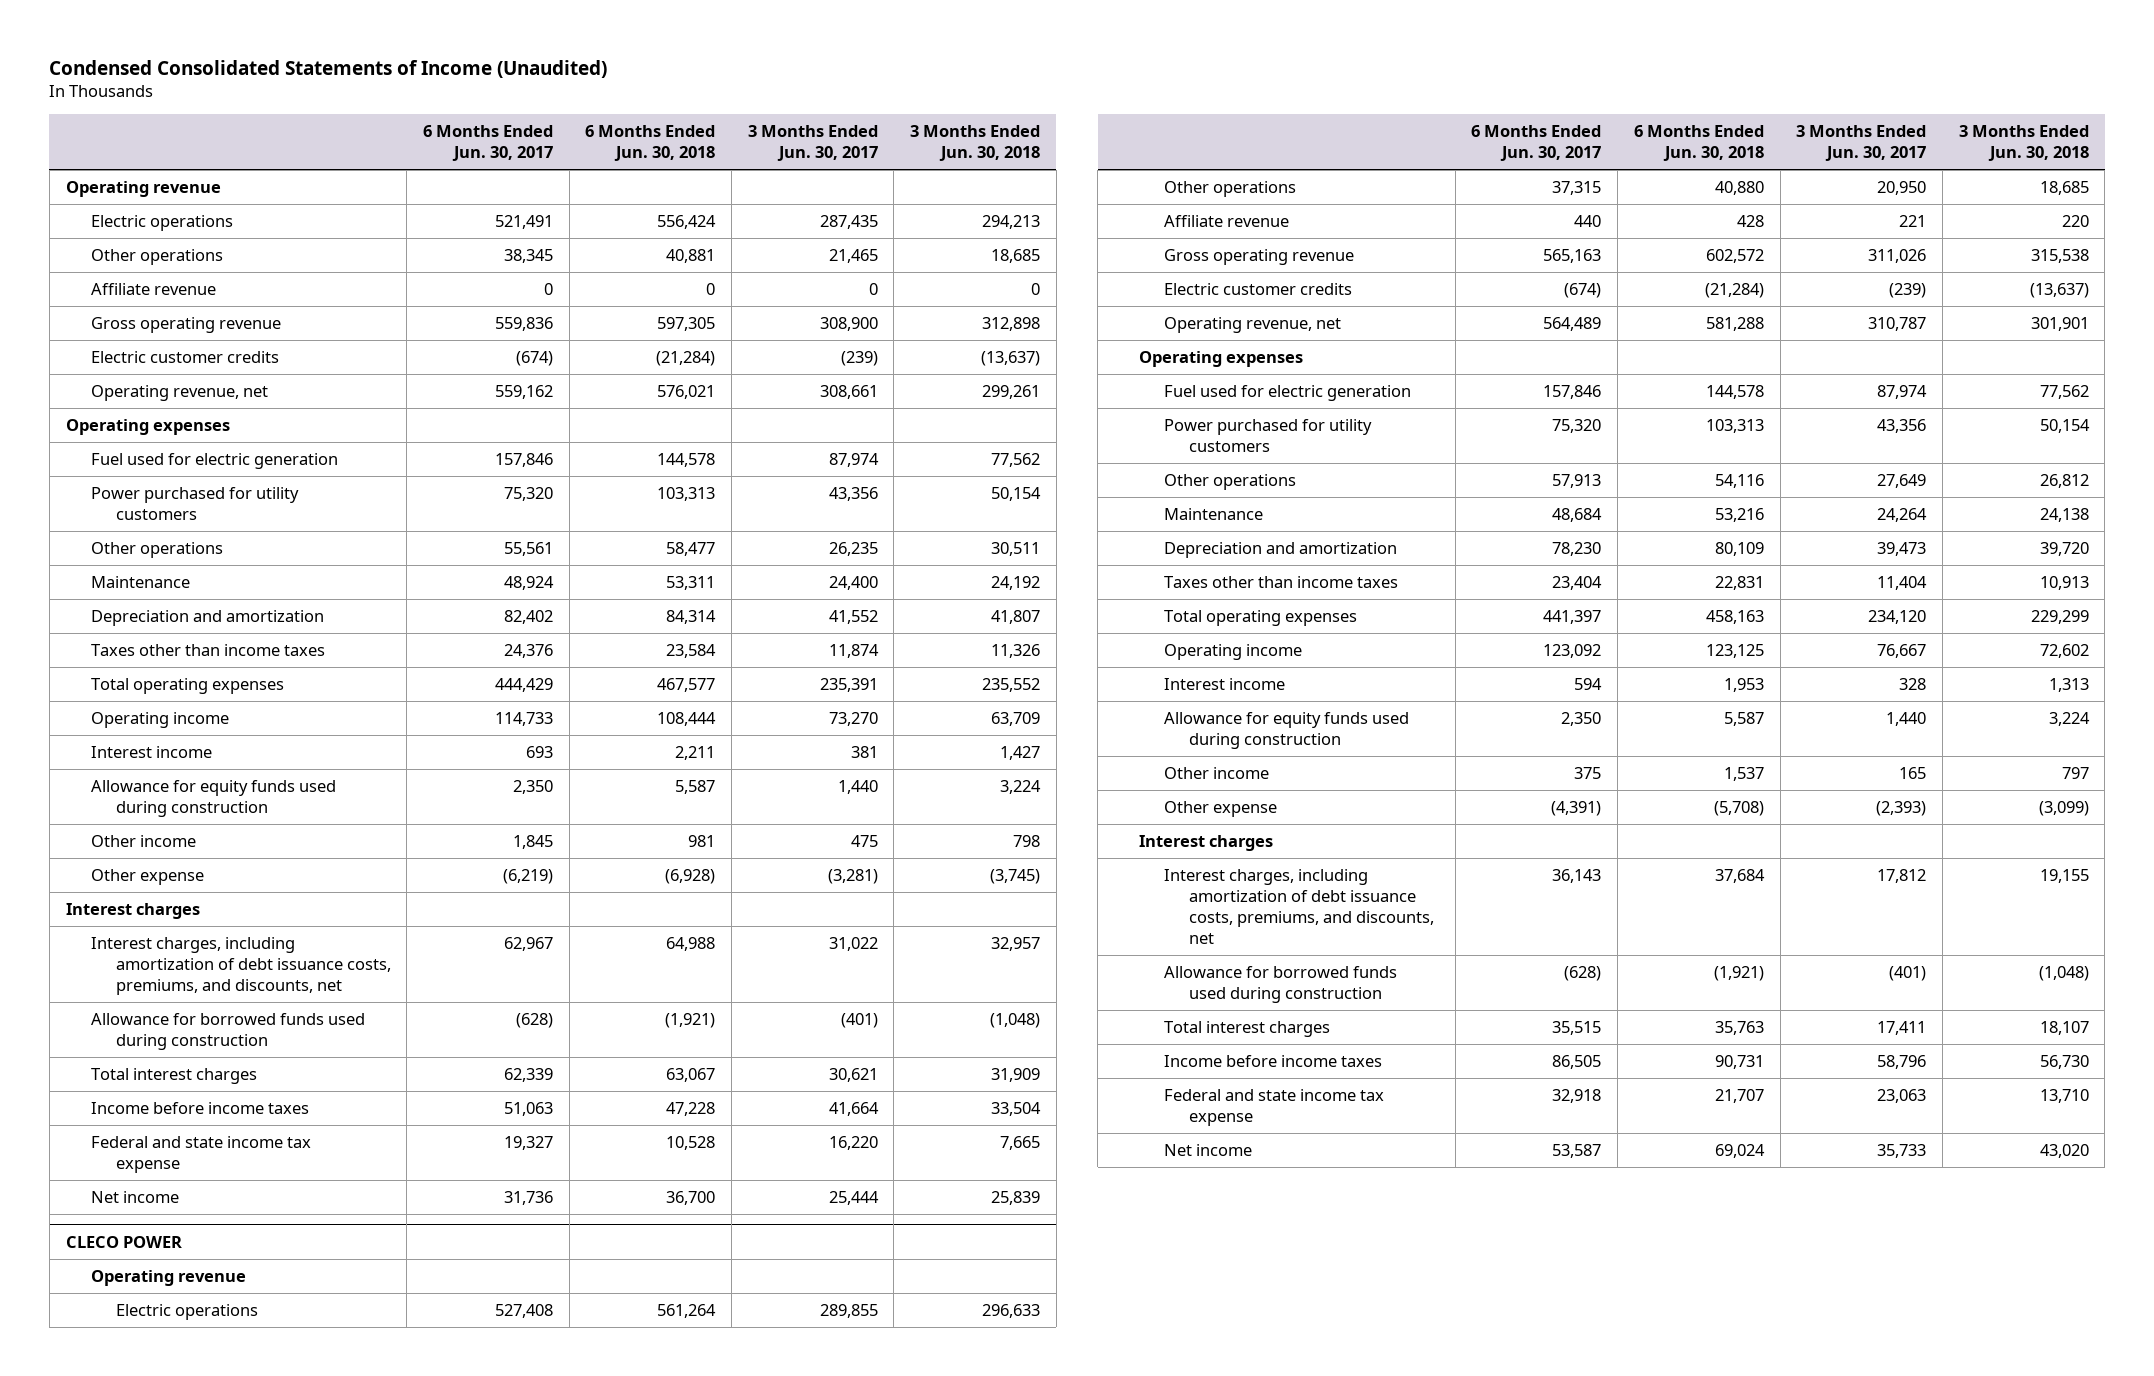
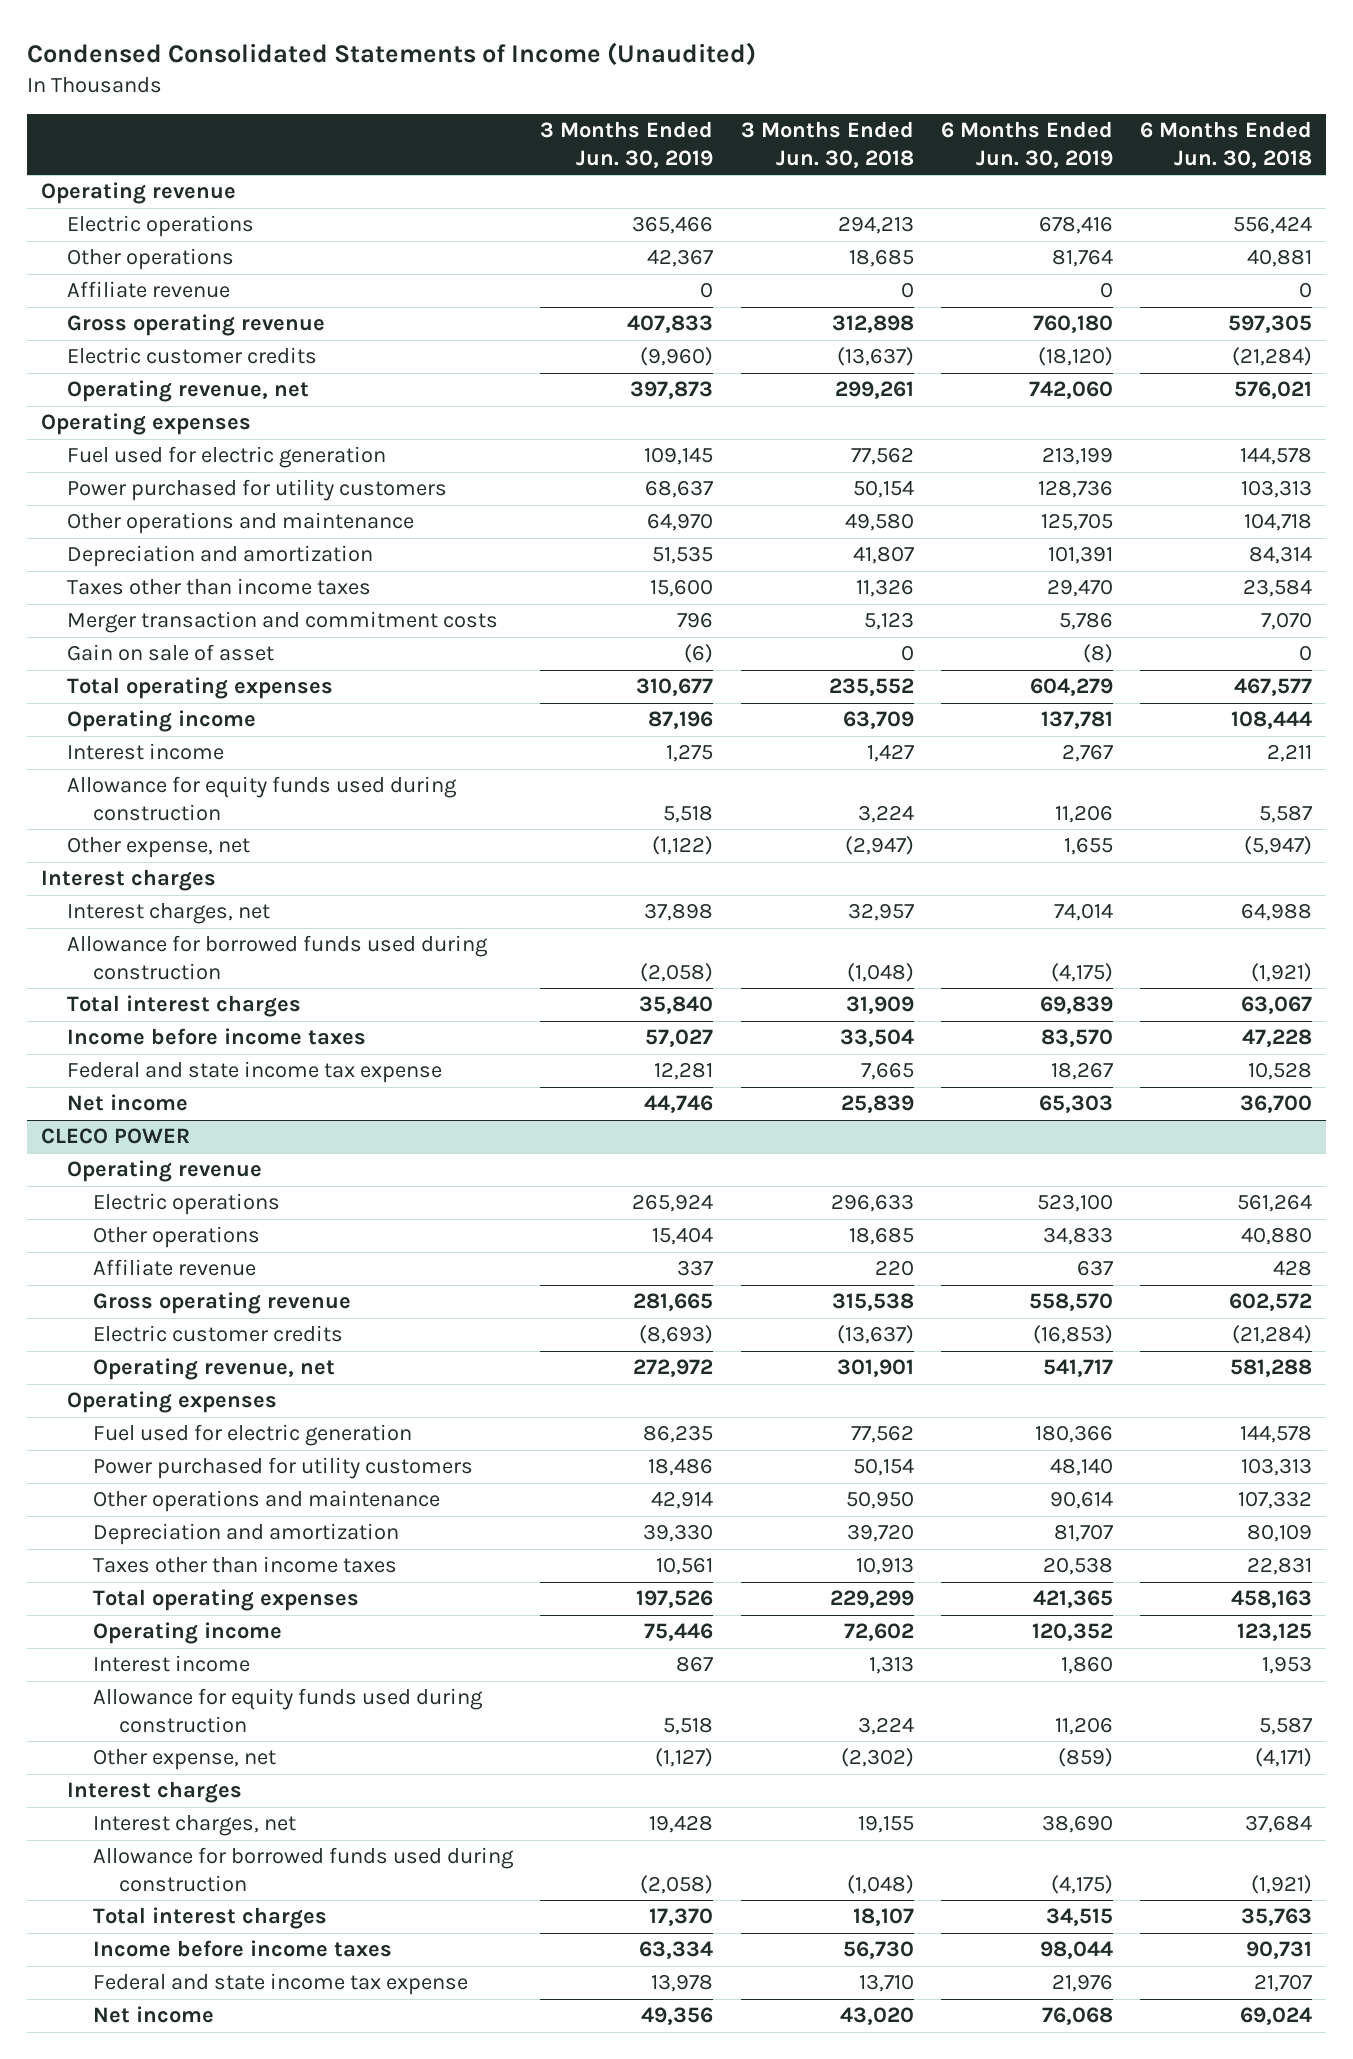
- | 6 Months Ended Jun. 30, 2017 | 6 Months Ended Jun. 30, 2018 | 3 Months Ended Jun. 30, 2017 | 3 Months Ended Jun. 30, 2018
+ | 3 Months Ended Jun. 30, 2019 | 3 Months Ended Jun. 30, 2018 | 6 Months Ended Jun. 30, 2019 | 6 Months Ended Jun. 30, 2018
- Other operations | 55,561 | 58,477 | 26,235 | 30,511
- Maintenance | 48,924 | 53,311 | 24,400 | 24,192
+ Other operations and maintenance | 64,970 | 49,580 | 125,705 | 104,718
+ Merger transaction and commitment costs | 796 | 5,123 | 5,786 | 7,070
+ Gain on sale of asset | (6) | 0 | (8) | 0
- Other income | 1,845 | 981 | 475 | 798
- Other expense | (6,219) | (6,928) | (3,281) | (3,745)
+ Other expense, net | (1,122) | (2,947) | 1,655 | (5,947)
- Interest charges, including amortization of debt issuance costs, premiums, and discounts, net | 62,967 | 64,988 | 31,022 | 32,957
+ Interest charges, net | 37,898 | 32,957 | 74,014 | 64,988
@ CLECO POWER
- Other operations | 57,913 | 54,116 | 27,649 | 26,812
- Maintenance | 48,684 | 53,216 | 24,264 | 24,138
+ Other operations and maintenance | 42,914 | 50,950 | 90,614 | 107,332
- Other income | 375 | 1,537 | 165 | 797
- Other expense | (4,391) | (5,708) | (2,393) | (3,099)
+ Other expense, net | (1,127) | (2,302) | (859) | (4,171)
- Interest charges, including amortization of debt issuance costs, premiums, and discounts, net | 36,143 | 37,684 | 17,812 | 19,155
+ Interest charges, net | 19,428 | 19,155 | 38,690 | 37,684

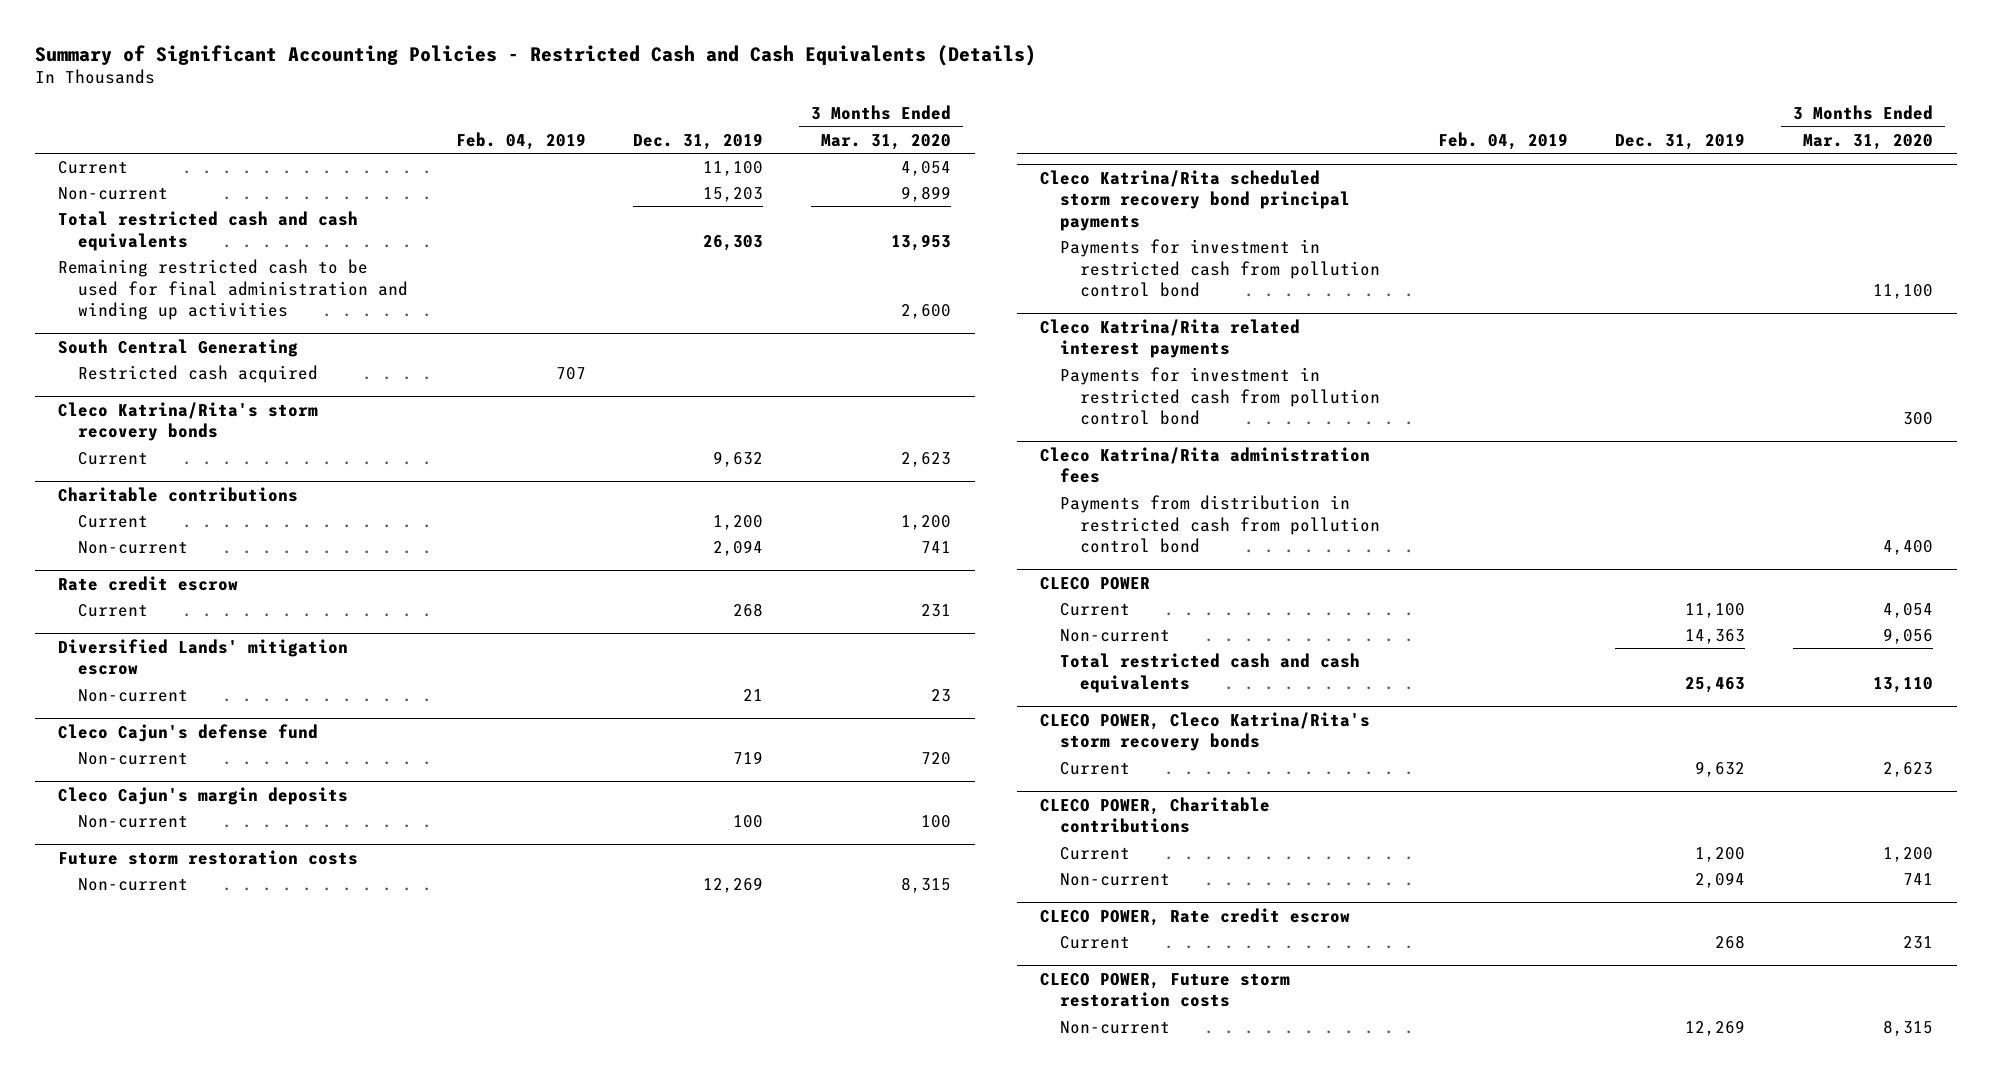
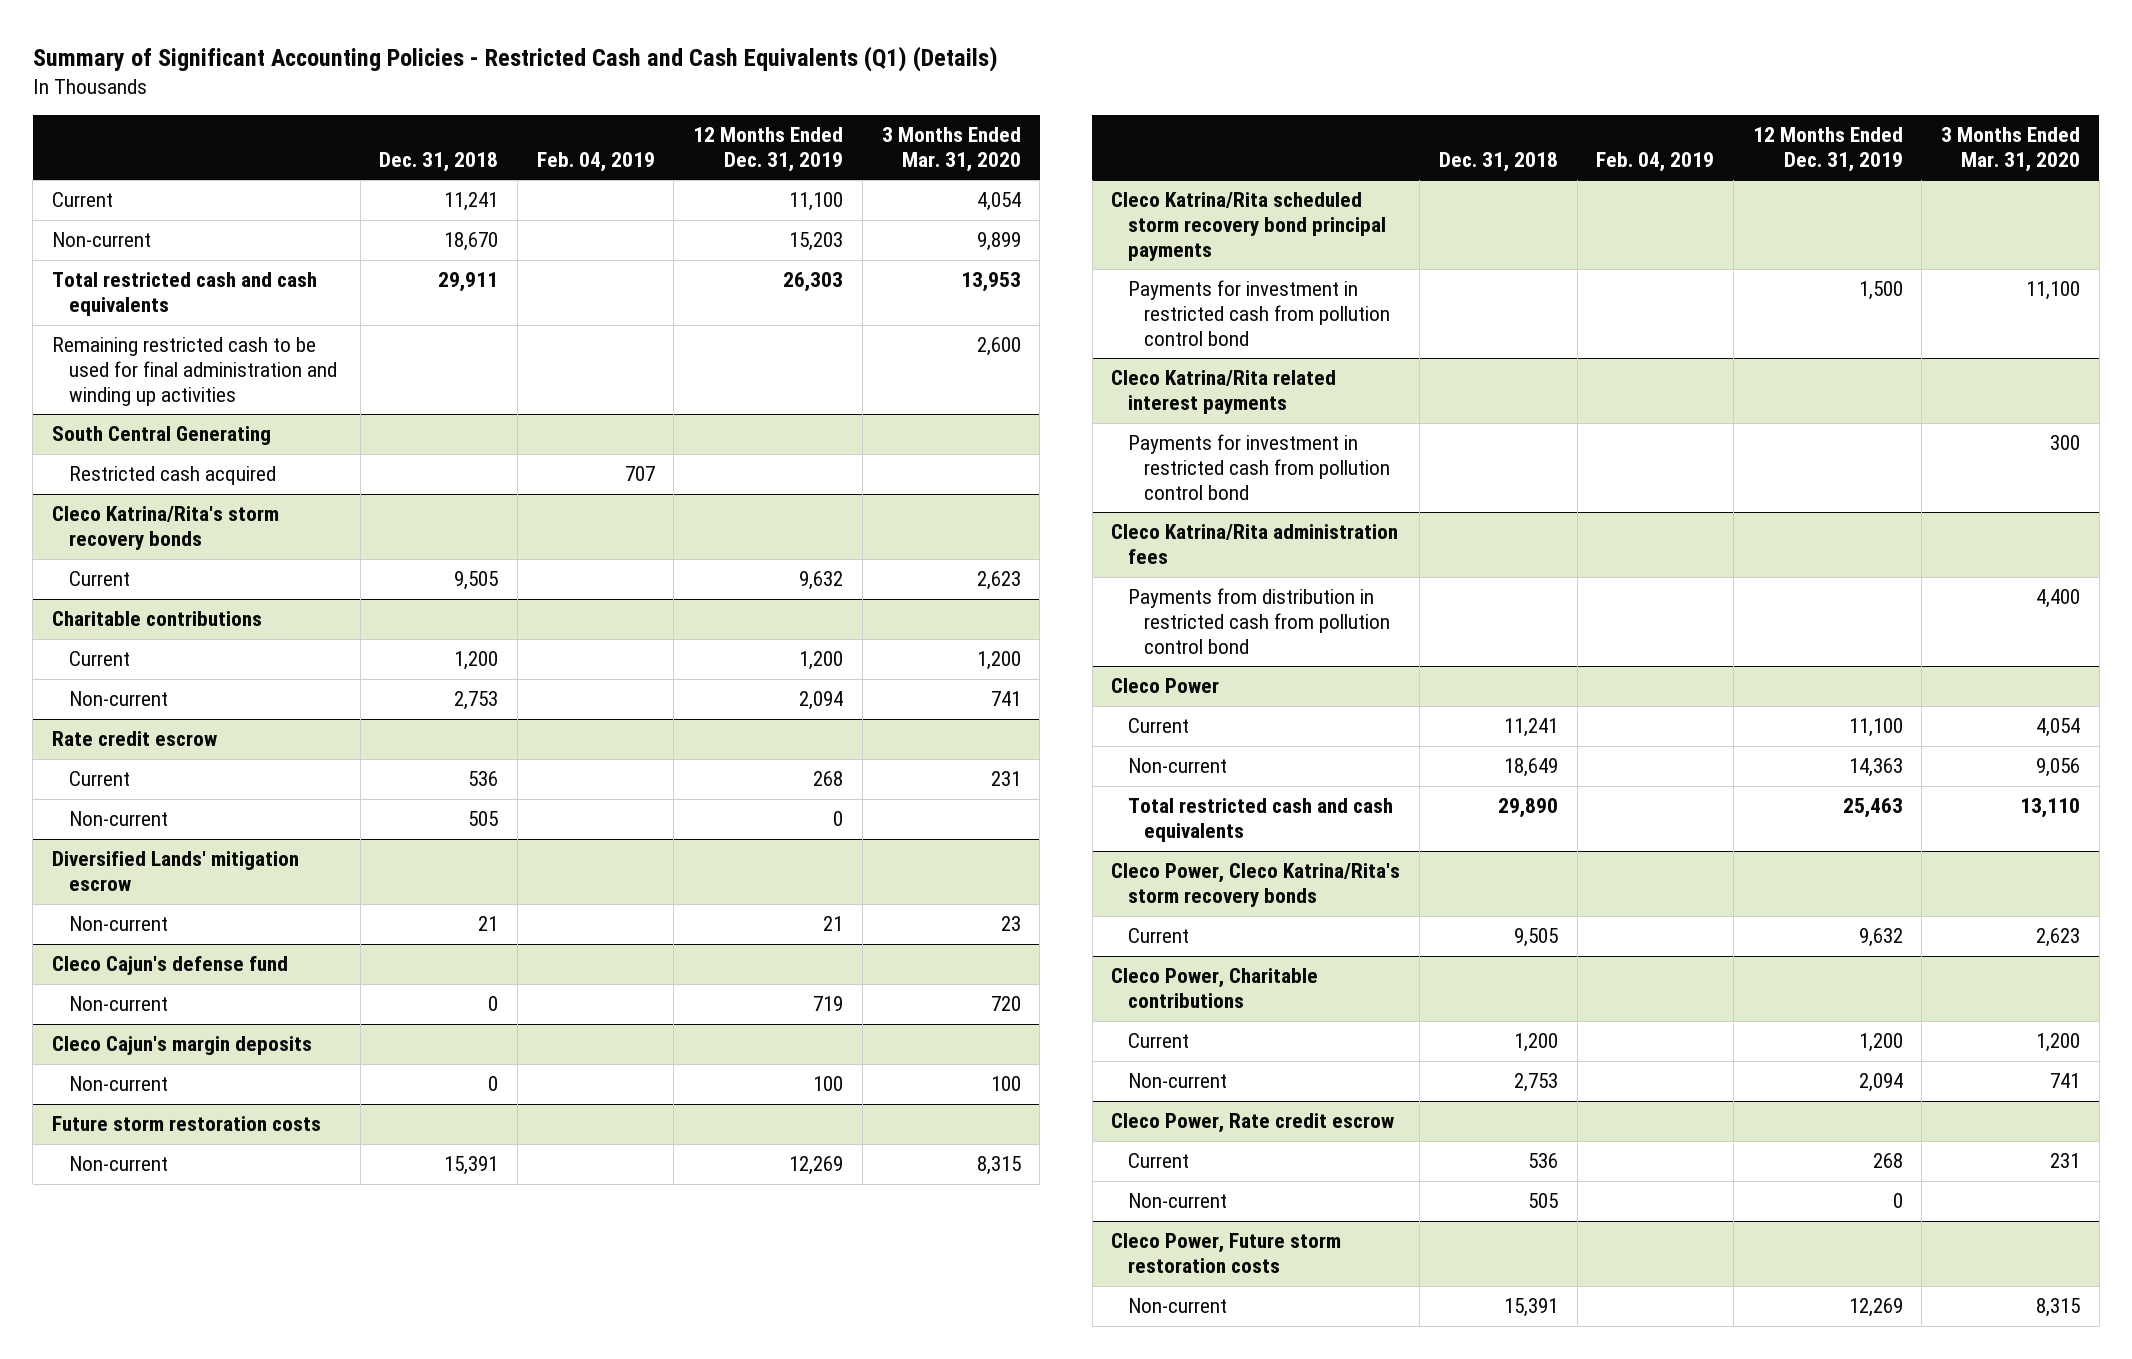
- Summary of Significant Accounting Policies - Restricted Cash and Cash Equivalents (Details)
+ Summary of Significant Accounting Policies - Restricted Cash and Cash Equivalents (Q1) (Details)
- | Feb. 04, 2019 | Dec. 31, 2019 | 3 Months Ended Mar. 31, 2020
+ | Dec. 31, 2018 | Feb. 04, 2019 | 12 Months Ended Dec. 31, 2019 | 3 Months Ended Mar. 31, 2020
@ Rate credit escrow
+ Non-current | 505 | | 0 |
- CLECO POWER
+ Cleco Power
- CLECO POWER, Cleco Katrina/Rita's storm recovery bonds
+ Cleco Power, Cleco Katrina/Rita's storm recovery bonds
- CLECO POWER, Charitable contributions
+ Cleco Power, Charitable contributions
- CLECO POWER, Rate credit escrow
+ Cleco Power, Rate credit escrow
- CLECO POWER, Future storm restoration costs
+ Non-current | 505 | | 0 |
+ Cleco Power, Future storm restoration costs

